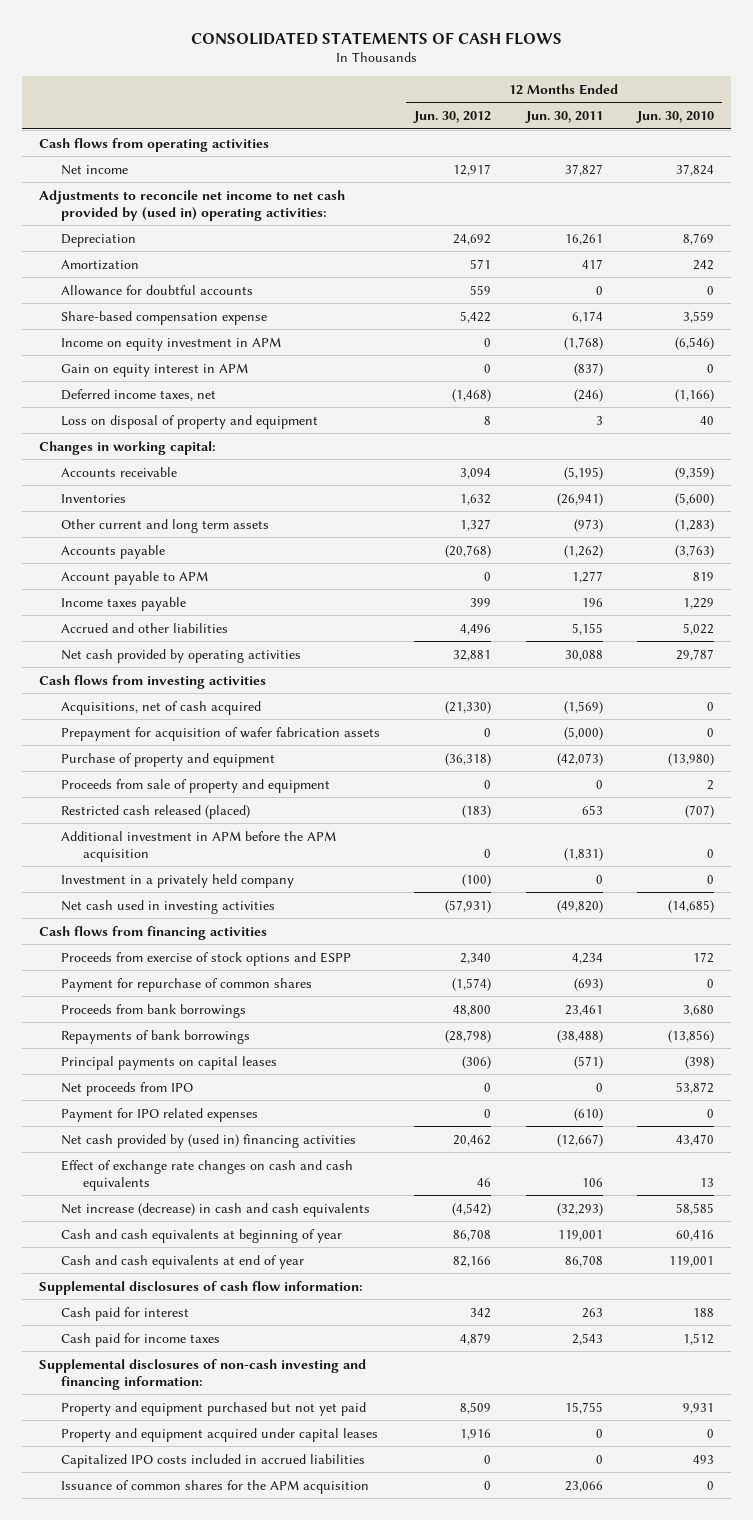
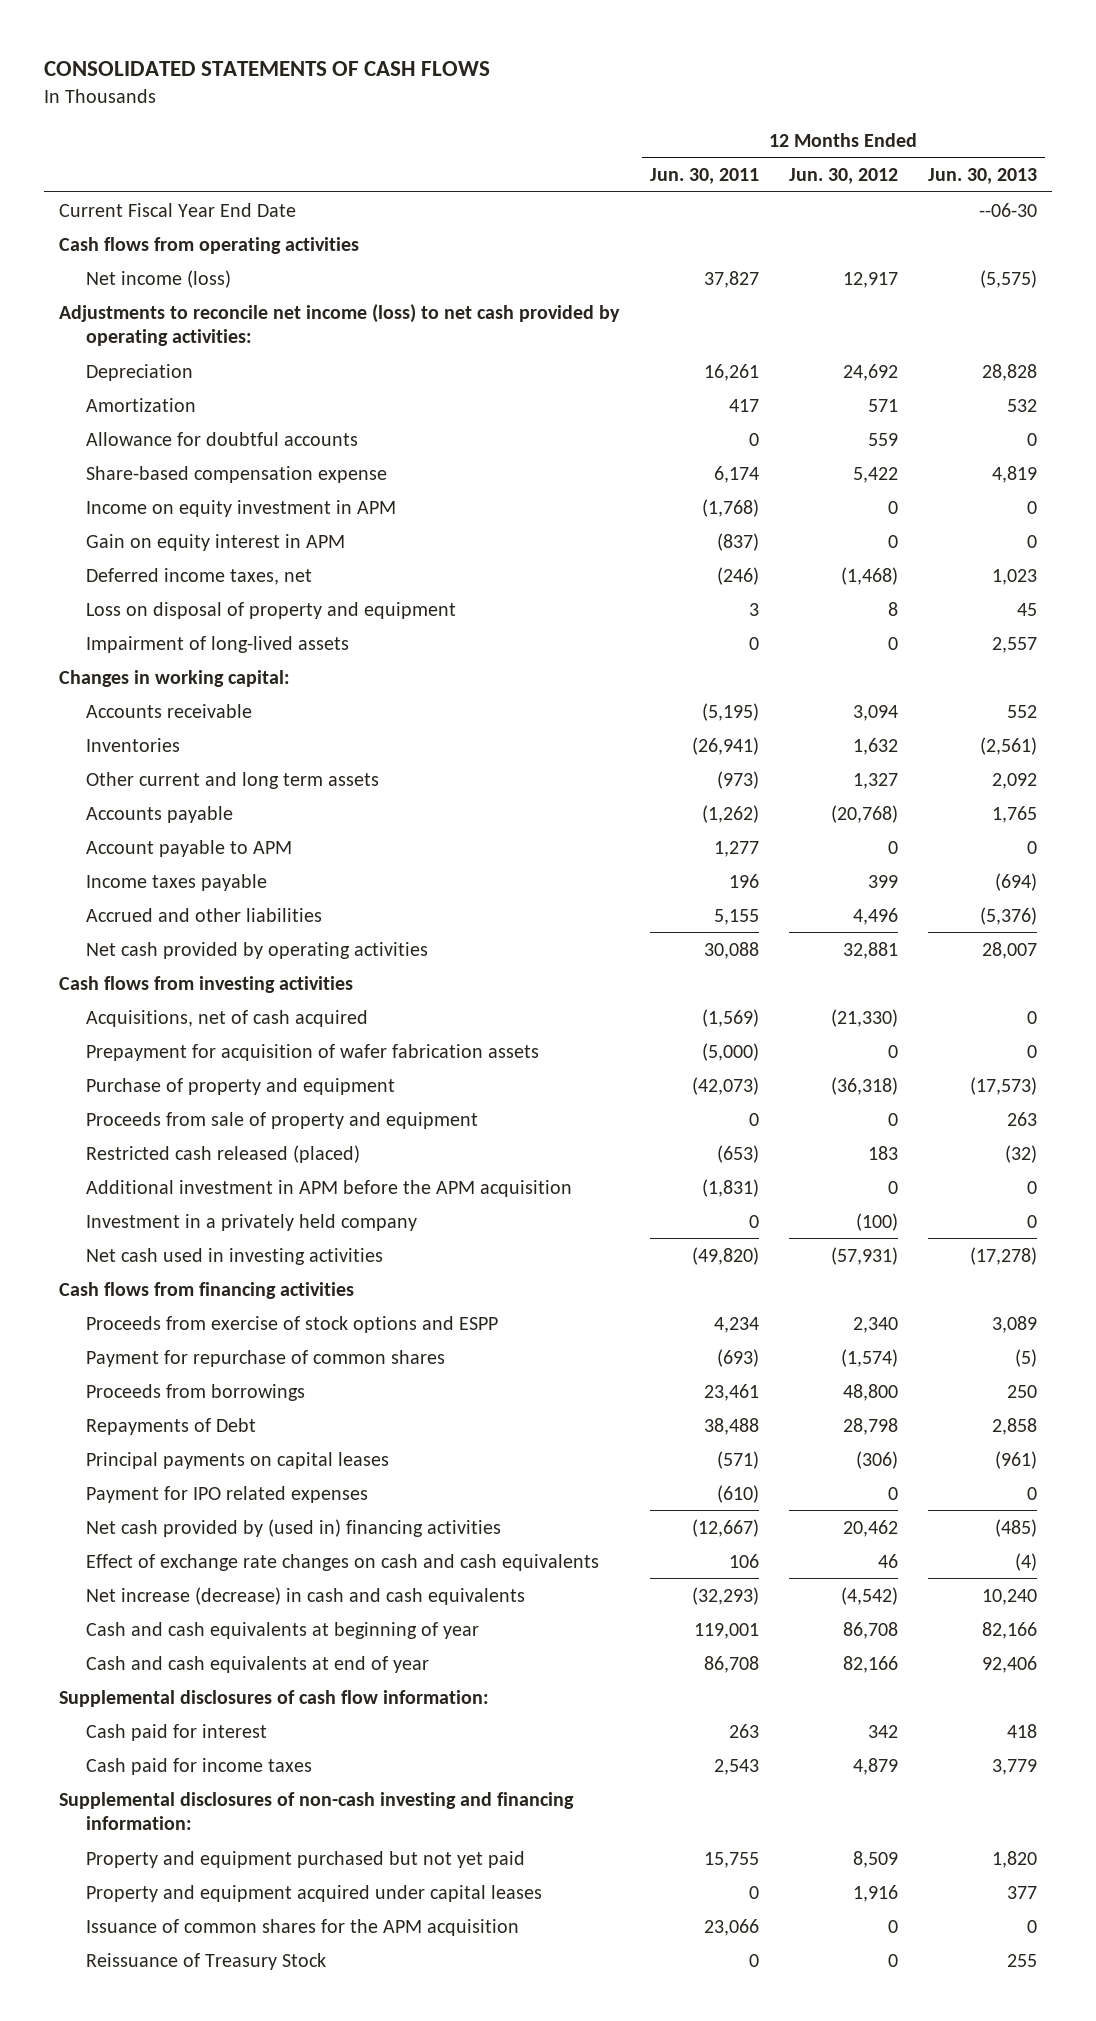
- | 12 Months Ended Jun. 30, 2012 | 12 Months Ended Jun. 30, 2011 | 12 Months Ended Jun. 30, 2010
+ | 12 Months Ended Jun. 30, 2011 | 12 Months Ended Jun. 30, 2012 | 12 Months Ended Jun. 30, 2013
+ Current Fiscal Year End Date | | | --06-30
- Net income | 12,917 | 37,827 | 37,824
- Adjustments to reconcile net income to net cash provided by (used in) operating activities:
+ Net income (loss) | 37,827 | 12,917 | (5,575)
+ Adjustments to reconcile net income (loss) to net cash provided by operating activities:
+ Impairment of long-lived assets | 0 | 0 | 2,557
- Restricted cash released (placed) | (183) | 653 | (707)
+ Restricted cash released (placed) | (653) | 183 | (32)
- Proceeds from bank borrowings | 48,800 | 23,461 | 3,680
- Repayments of bank borrowings | (28,798) | (38,488) | (13,856)
+ Proceeds from borrowings | 23,461 | 48,800 | 250
+ Repayments of Debt | 38,488 | 28,798 | 2,858
- Net proceeds from IPO | 0 | 0 | 53,872
- Capitalized IPO costs included in accrued liabilities | 0 | 0 | 493
+ Reissuance of Treasury Stock | 0 | 0 | 255

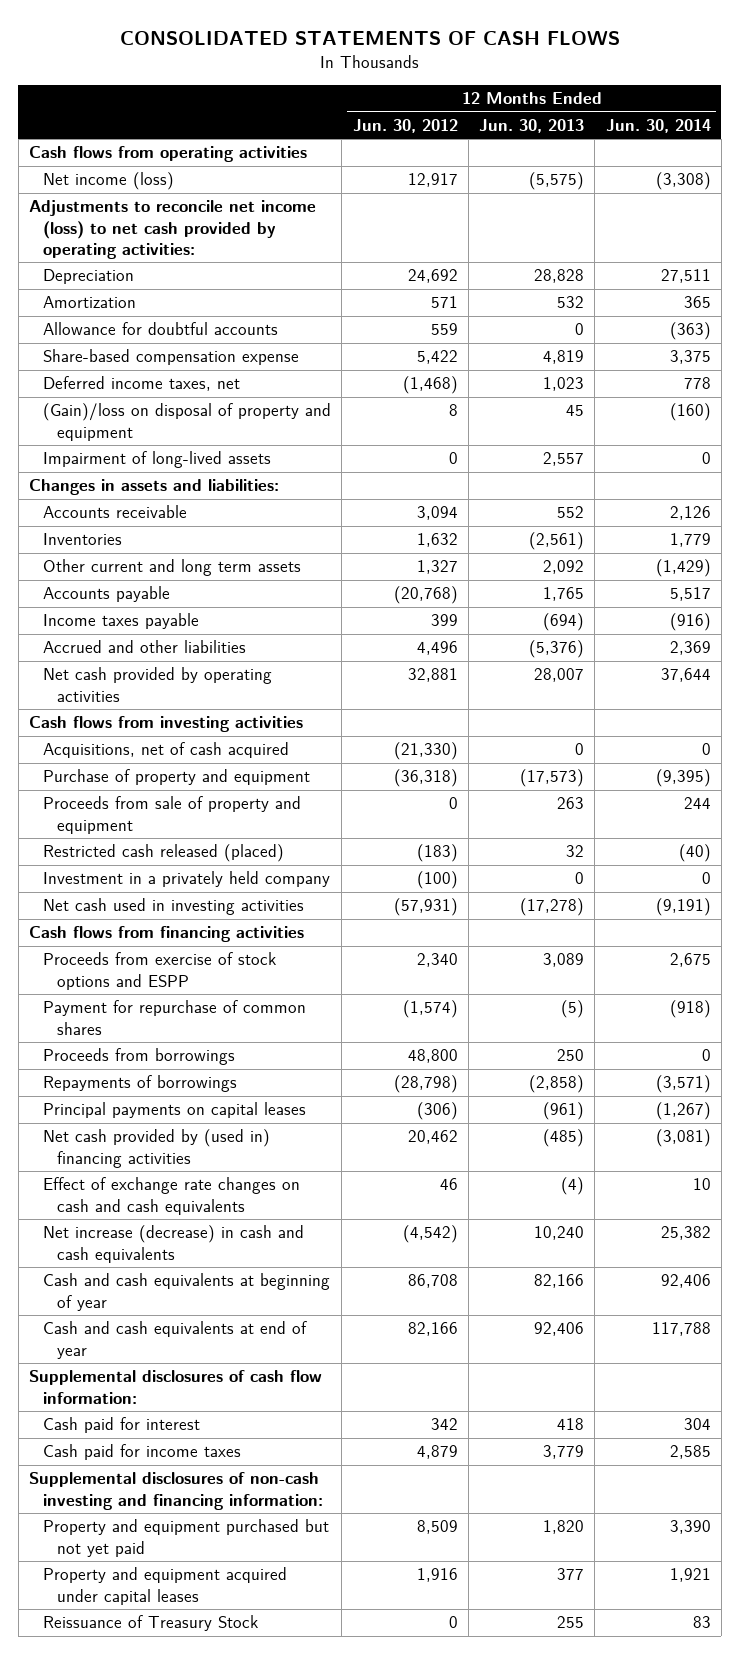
- | 12 Months Ended Jun. 30, 2011 | 12 Months Ended Jun. 30, 2012 | 12 Months Ended Jun. 30, 2013
+ | 12 Months Ended Jun. 30, 2012 | 12 Months Ended Jun. 30, 2013 | 12 Months Ended Jun. 30, 2014
- Current Fiscal Year End Date | | | --06-30
- Income on equity investment in APM | (1,768) | 0 | 0
- Gain on equity interest in APM | (837) | 0 | 0
- Loss on disposal of property and equipment | 3 | 8 | 45
+ (Gain)/loss on disposal of property and equipment | 8 | 45 | (160)
- Changes in working capital:
+ Changes in assets and liabilities:
- Account payable to APM | 1,277 | 0 | 0
- Prepayment for acquisition of wafer fabrication assets | (5,000) | 0 | 0
- Restricted cash released (placed) | (653) | 183 | (32)
- Additional investment in APM before the APM acquisition | (1,831) | 0 | 0
+ Restricted cash released (placed) | (183) | 32 | (40)
- Repayments of Debt | 38,488 | 28,798 | 2,858
+ Repayments of borrowings | (28,798) | (2,858) | (3,571)
- Payment for IPO related expenses | (610) | 0 | 0
- Issuance of common shares for the APM acquisition | 23,066 | 0 | 0

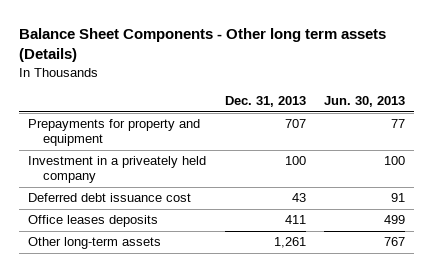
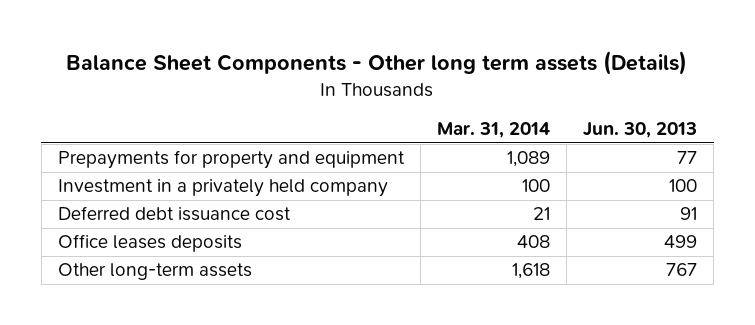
- | Dec. 31, 2013 | Jun. 30, 2013
+ | Mar. 31, 2014 | Jun. 30, 2013
- Investment in a priveately held company | 100 | 100
+ Investment in a privately held company | 100 | 100

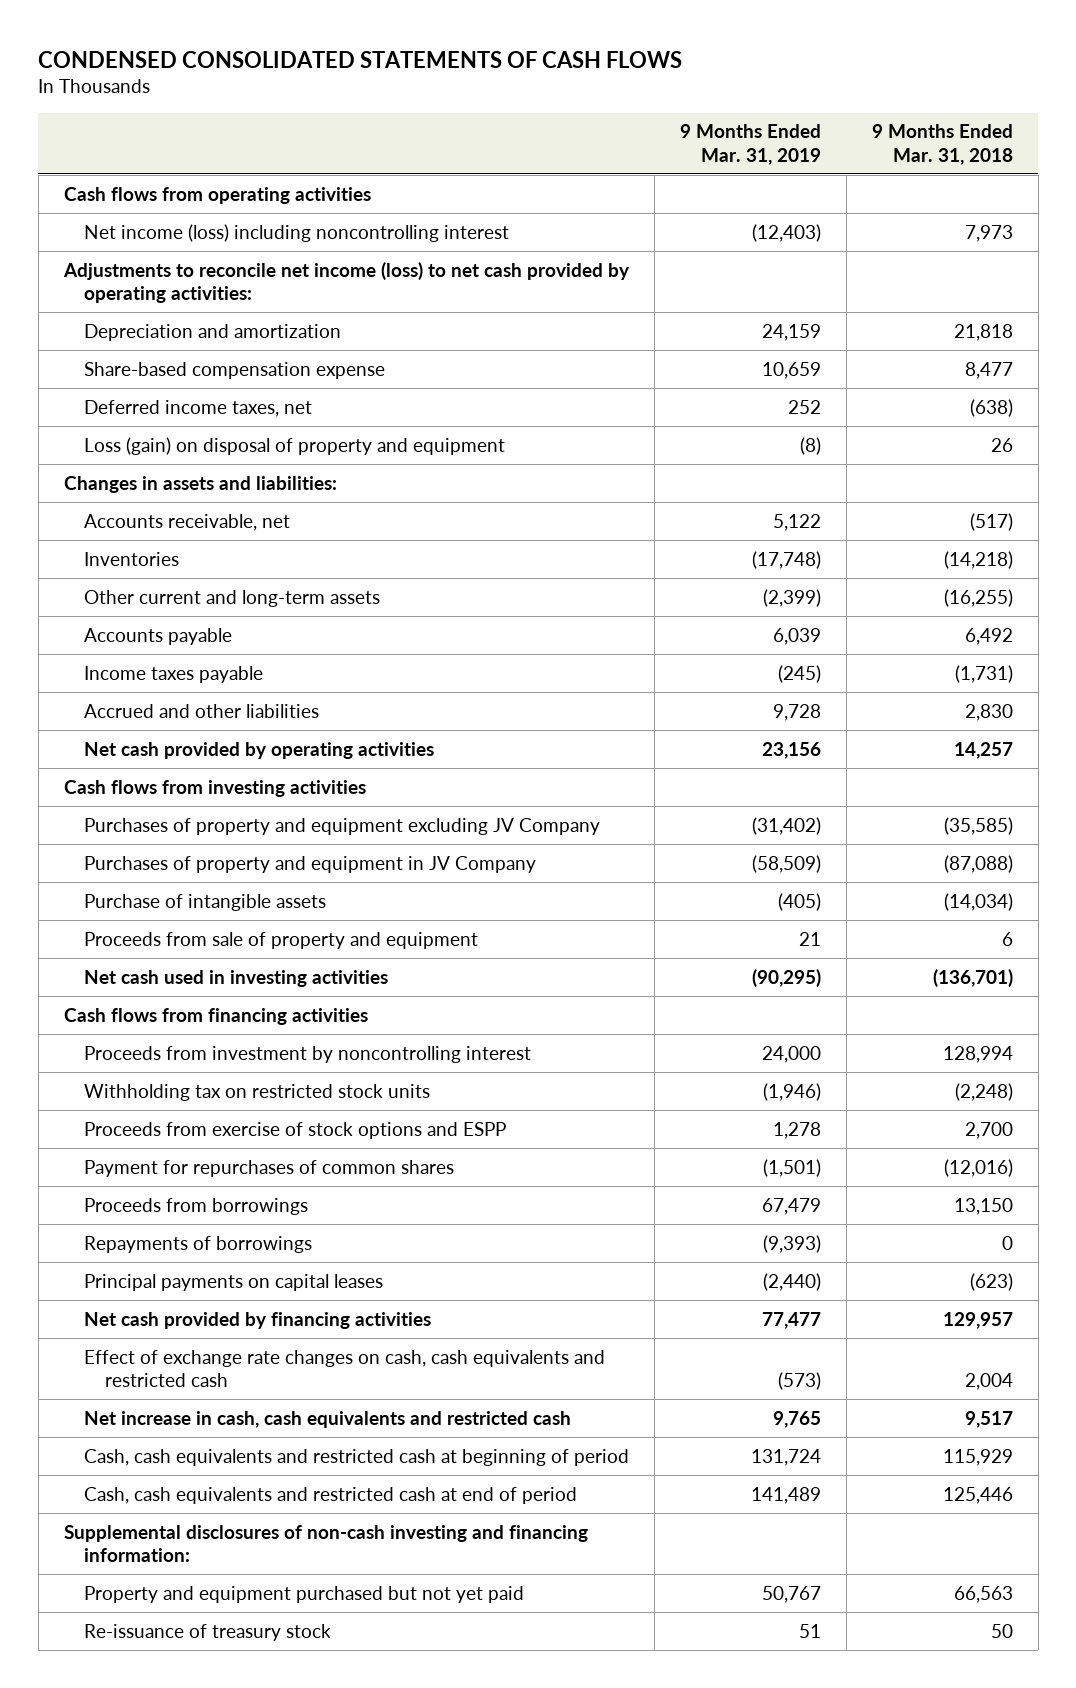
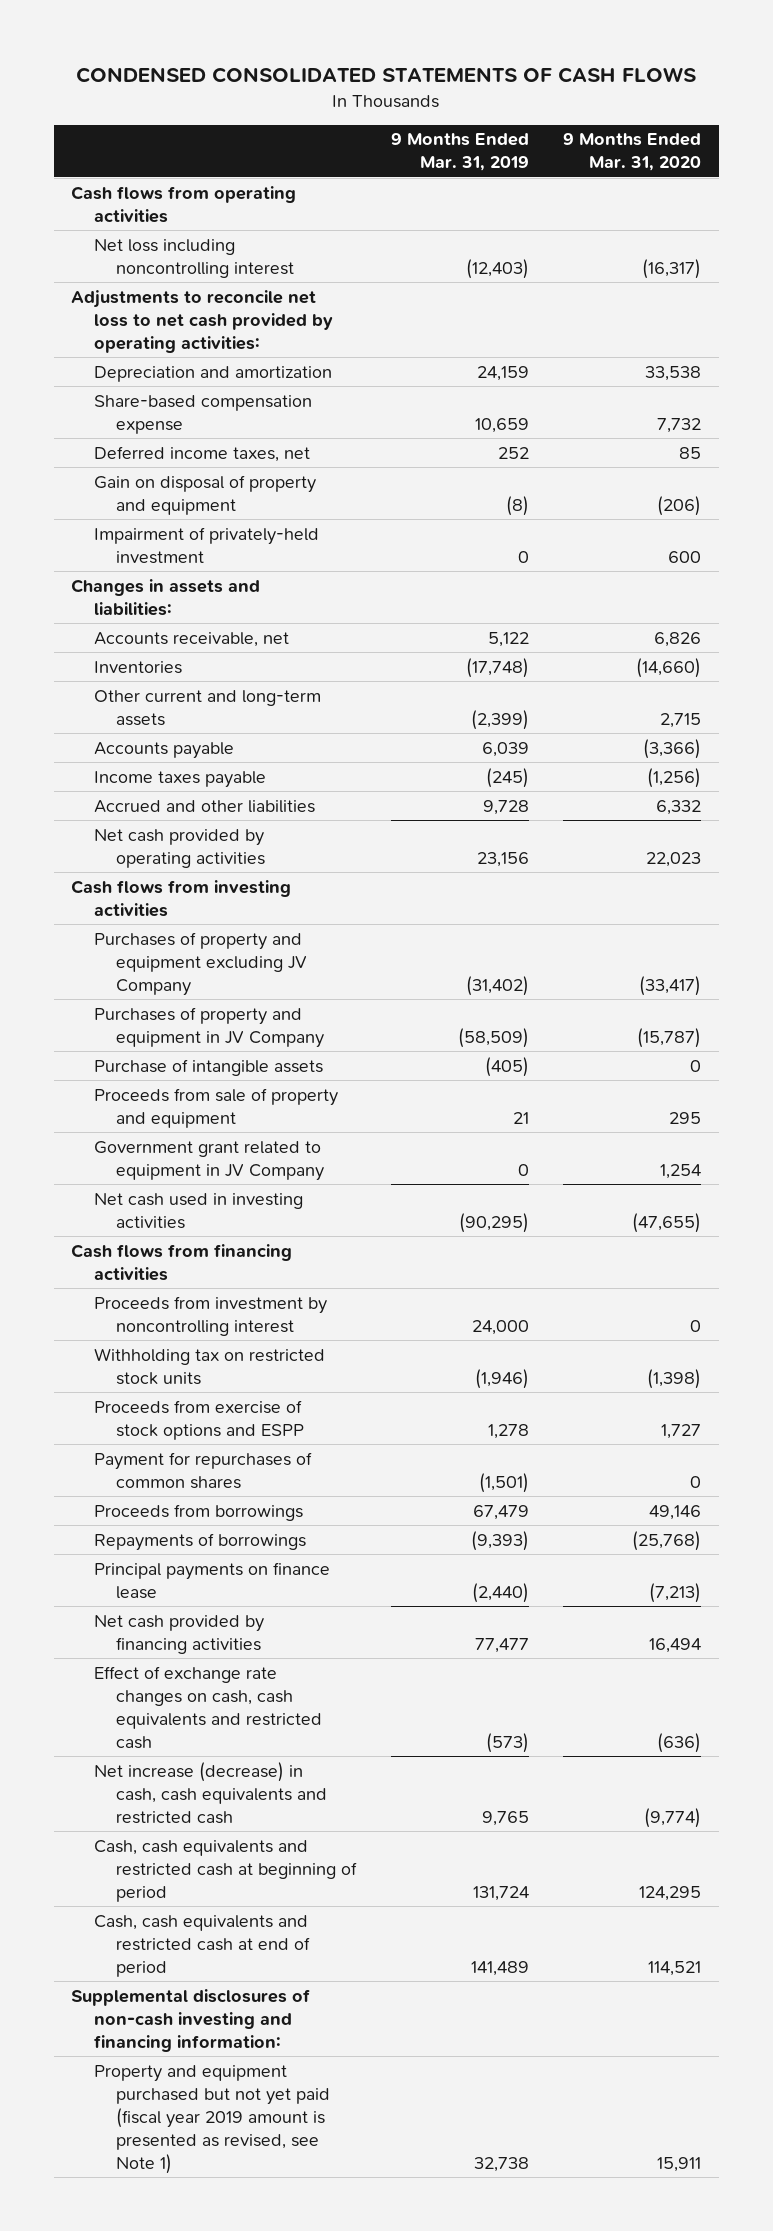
- | 9 Months Ended Mar. 31, 2019 | 9 Months Ended Mar. 31, 2018
+ | 9 Months Ended Mar. 31, 2019 | 9 Months Ended Mar. 31, 2020
- Net income (loss) including noncontrolling interest | (12,403) | 7,973
- Adjustments to reconcile net income (loss) to net cash provided by operating activities:
+ Net loss including noncontrolling interest | (12,403) | (16,317)
+ Adjustments to reconcile net loss to net cash provided by operating activities:
- Loss (gain) on disposal of property and equipment | (8) | 26
+ Gain on disposal of property and equipment | (8) | (206)
+ Impairment of privately-held investment | 0 | 600
+ Government grant related to equipment in JV Company | 0 | 1,254
- Principal payments on capital leases | (2,440) | (623)
+ Principal payments on finance lease | (2,440) | (7,213)
- Net increase in cash, cash equivalents and restricted cash | 9,765 | 9,517
+ Net increase (decrease) in cash, cash equivalents and restricted cash | 9,765 | (9,774)
- Property and equipment purchased but not yet paid | 50,767 | 66,563
- Re-issuance of treasury stock | 51 | 50
+ Property and equipment purchased but not yet paid (fiscal year 2019 amount is presented as revised, see Note 1) | 32,738 | 15,911

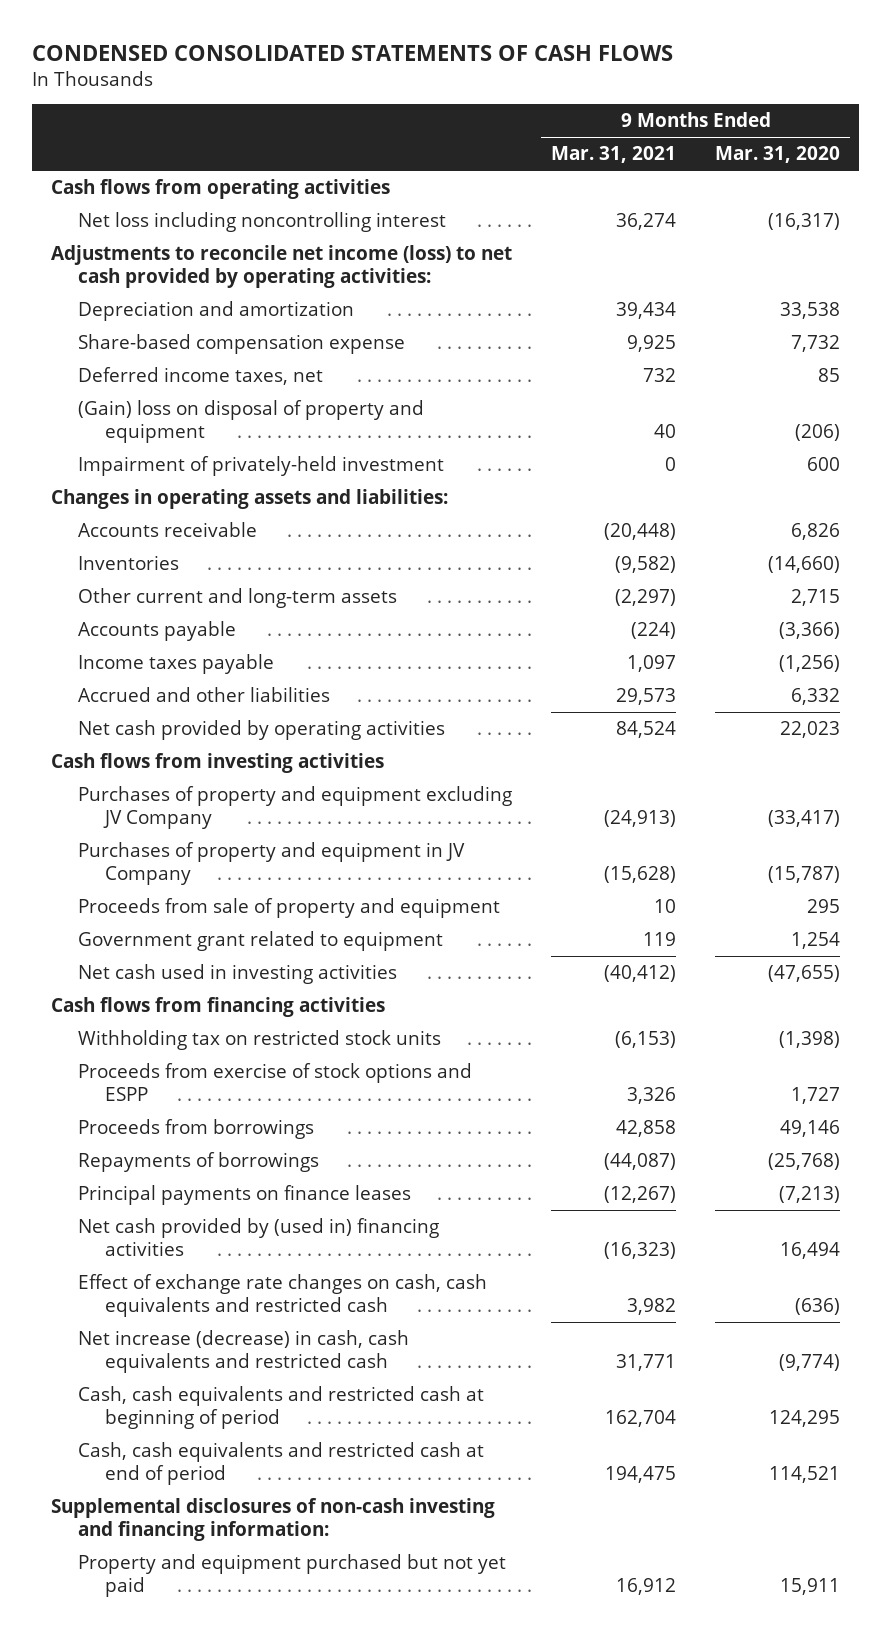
- | 9 Months Ended Mar. 31, 2019 | 9 Months Ended Mar. 31, 2020
+ | 9 Months Ended Mar. 31, 2021 | 9 Months Ended Mar. 31, 2020
- Adjustments to reconcile net loss to net cash provided by operating activities:
+ Adjustments to reconcile net income (loss) to net cash provided by operating activities:
- Gain on disposal of property and equipment | (8) | (206)
+ (Gain) loss on disposal of property and equipment | 40 | (206)
- Changes in assets and liabilities:
- Accounts receivable, net | 5,122 | 6,826
+ Changes in operating assets and liabilities:
+ Accounts receivable | (20,448) | 6,826
- Purchase of intangible assets | (405) | 0
- Government grant related to equipment in JV Company | 0 | 1,254
+ Government grant related to equipment | 119 | 1,254
- Proceeds from investment by noncontrolling interest | 24,000 | 0
- Payment for repurchases of common shares | (1,501) | 0
- Principal payments on finance lease | (2,440) | (7,213)
- Net cash provided by financing activities | 77,477 | 16,494
+ Principal payments on finance leases | (12,267) | (7,213)
+ Net cash provided by (used in) financing activities | (16,323) | 16,494
- Property and equipment purchased but not yet paid (fiscal year 2019 amount is presented as revised, see Note 1) | 32,738 | 15,911
+ Property and equipment purchased but not yet paid | 16,912 | 15,911

